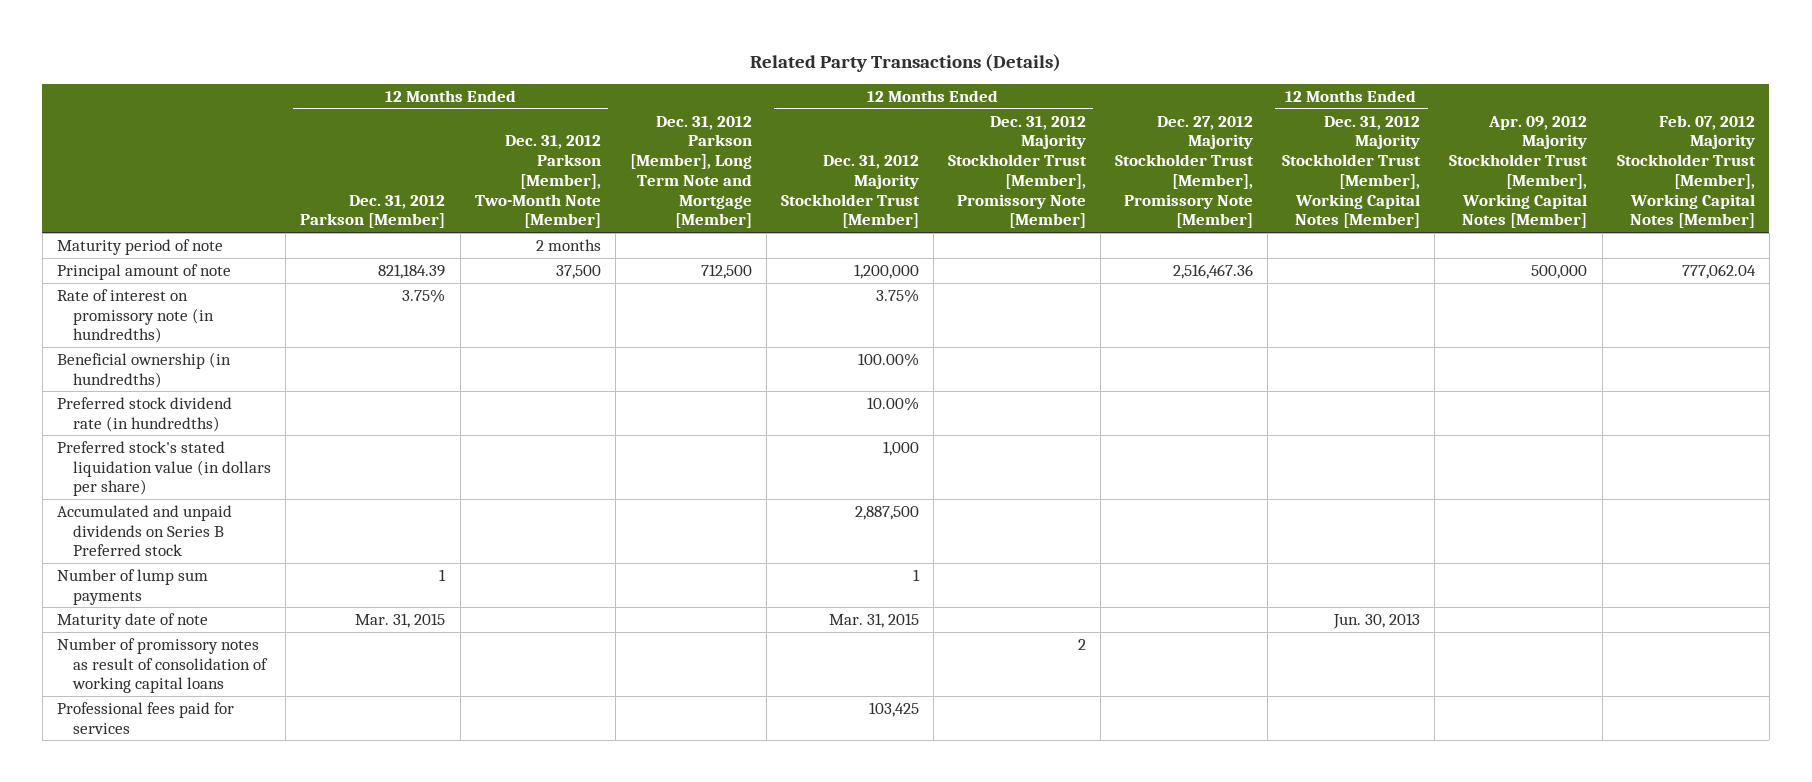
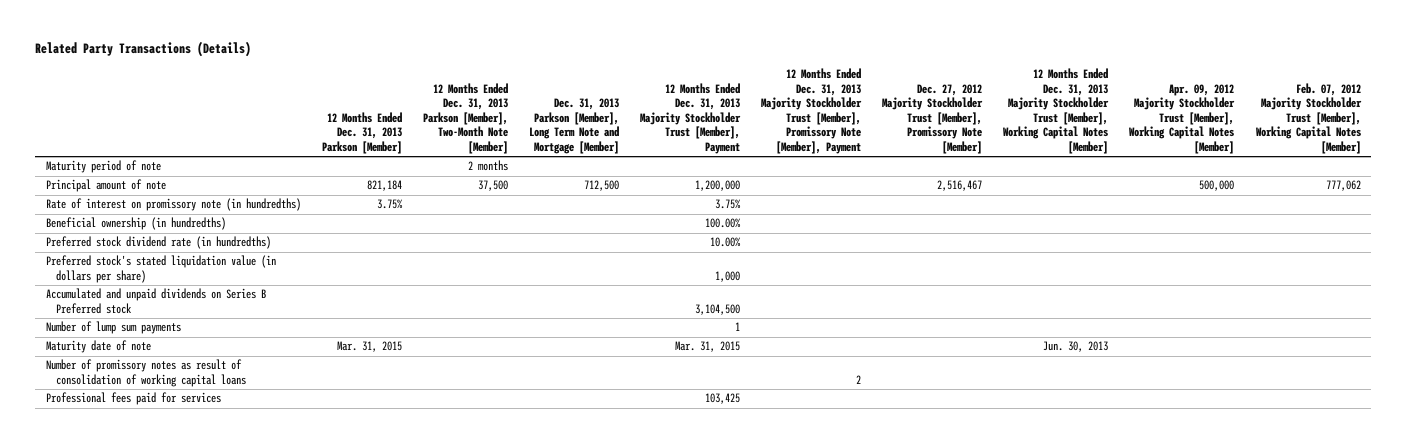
- | 12 Months Ended Dec. 31, 2012 Parkson [Member] | 12 Months Ended Dec. 31, 2012 Parkson [Member], Two-Month Note [Member] | Dec. 31, 2012 Parkson [Member], Long Term Note and Mortgage [Member] | 12 Months Ended Dec. 31, 2012 Majority Stockholder Trust [Member] | 12 Months Ended Dec. 31, 2012 Majority Stockholder Trust [Member], Promissory Note [Member] | Dec. 27, 2012 Majority Stockholder Trust [Member], Promissory Note [Member] | 12 Months Ended Dec. 31, 2012 Majority Stockholder Trust [Member], Working Capital Notes [Member] | Apr. 09, 2012 Majority Stockholder Trust [Member], Working Capital Notes [Member] | Feb. 07, 2012 Majority Stockholder Trust [Member], Working Capital Notes [Member]
+ | 12 Months Ended Dec. 31, 2013 Parkson [Member] | 12 Months Ended Dec. 31, 2013 Parkson [Member], Two-Month Note [Member] | Dec. 31, 2013 Parkson [Member], Long Term Note and Mortgage [Member] | 12 Months Ended Dec. 31, 2013 Majority Stockholder Trust [Member], Payment | 12 Months Ended Dec. 31, 2013 Majority Stockholder Trust [Member], Promissory Note [Member], Payment | Dec. 27, 2012 Majority Stockholder Trust [Member], Promissory Note [Member] | 12 Months Ended Dec. 31, 2013 Majority Stockholder Trust [Member], Working Capital Notes [Member] | Apr. 09, 2012 Majority Stockholder Trust [Member], Working Capital Notes [Member] | Feb. 07, 2012 Majority Stockholder Trust [Member], Working Capital Notes [Member]
- Principal amount of note | 821,184.39 | 37,500 | 712,500 | 1,200,000 | | 2,516,467.36 | | 500,000 | 777,062.04
+ Principal amount of note | 821,184 | 37,500 | 712,500 | 1,200,000 | | 2,516,467 | | 500,000 | 777,062

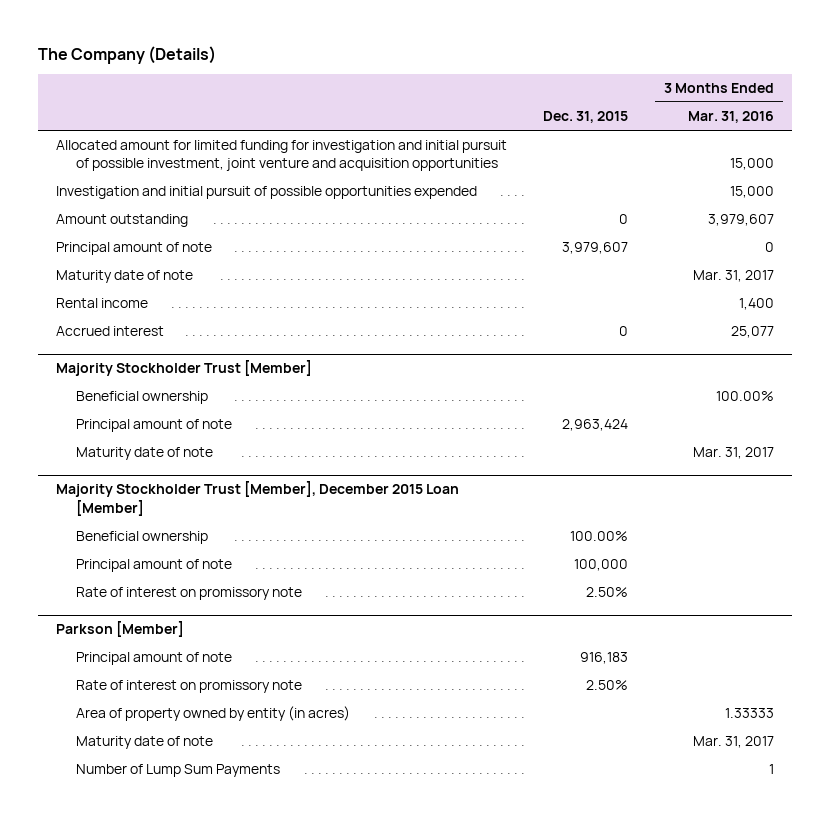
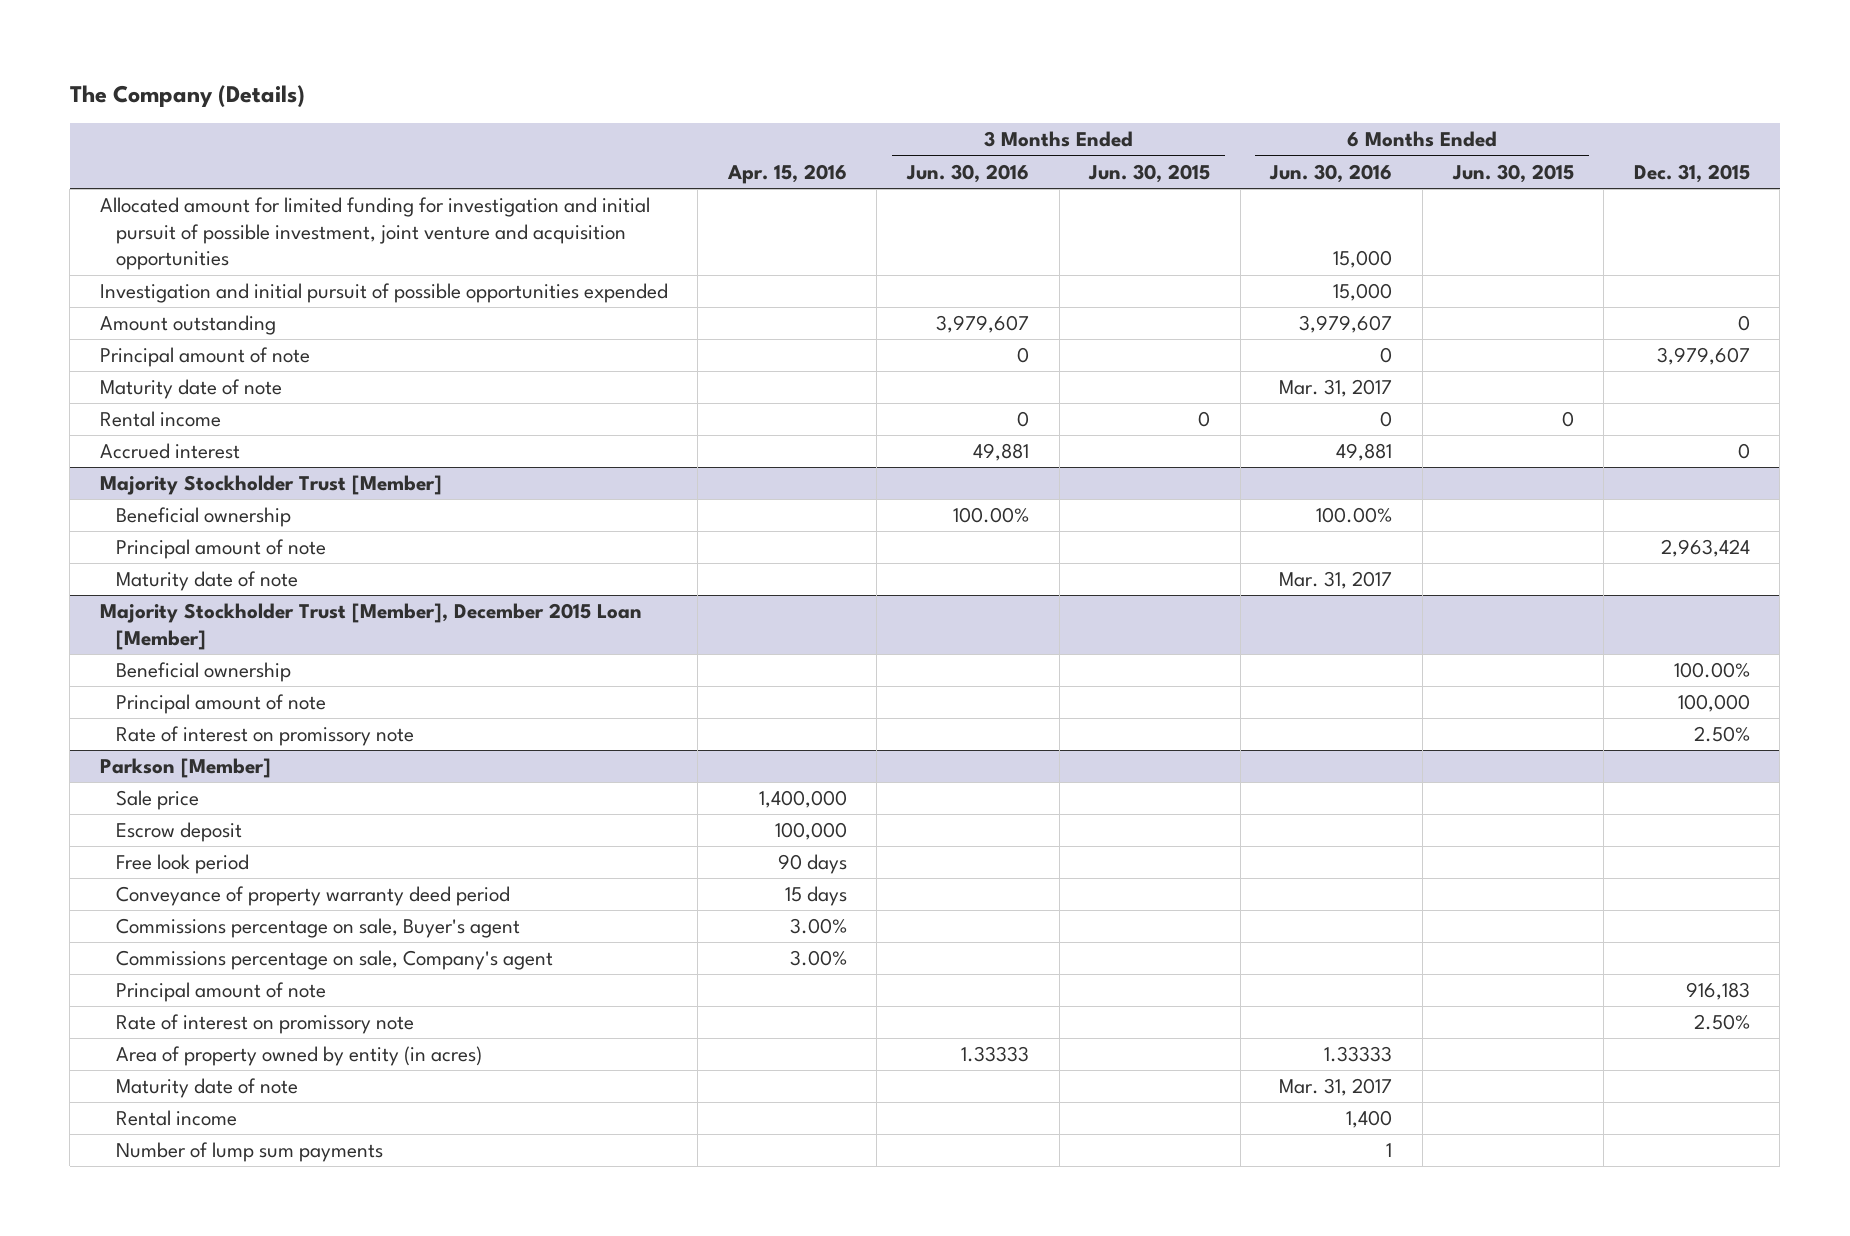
- | Dec. 31, 2015 | 3 Months Ended Mar. 31, 2016
+ | Apr. 15, 2016 | 3 Months Ended Jun. 30, 2016 | 3 Months Ended Jun. 30, 2015 | 6 Months Ended Jun. 30, 2016 | 6 Months Ended Jun. 30, 2015 | Dec. 31, 2015
@ Parkson [Member]
+ Sale price | 1,400,000 | | | | |
+ Escrow deposit | 100,000 | | | | |
+ Free look period | 90 days | | | | |
+ Conveyance of property warranty deed period | 15 days | | | | |
+ Commissions percentage on sale, Buyer's agent | 3.00% | | | | |
+ Commissions percentage on sale, Company's agent | 3.00% | | | | |
- Number of Lump Sum Payments | | 1
+ Rental income | | | | 1,400 | |
+ Number of lump sum payments | | | | 1 | |

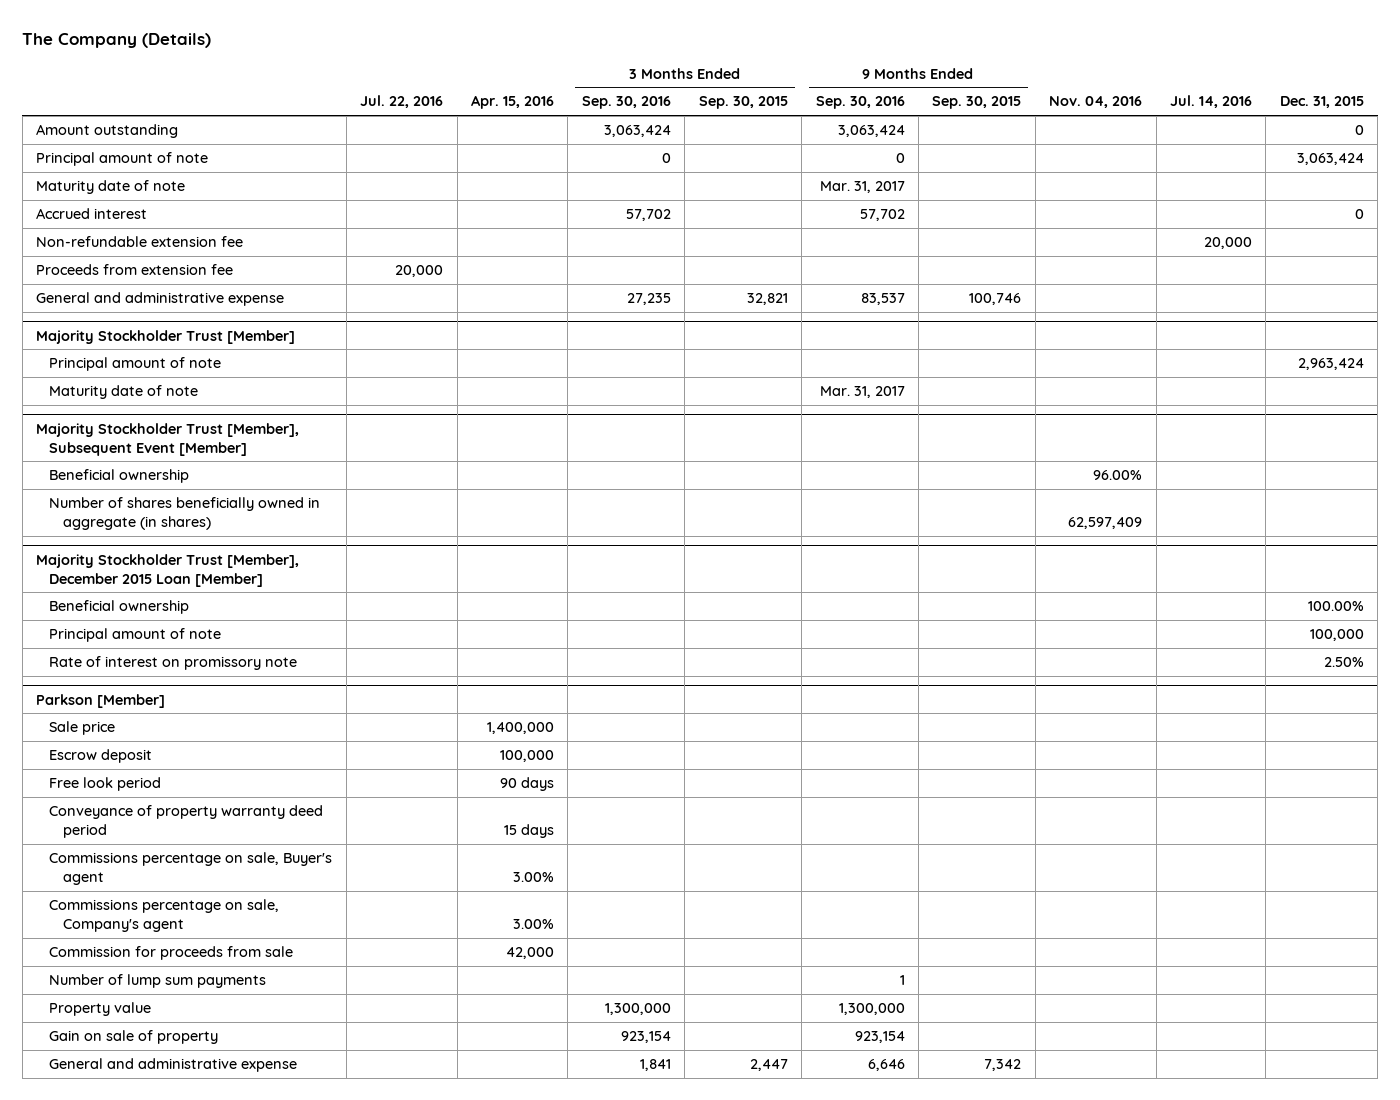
- | Apr. 15, 2016 | 3 Months Ended Jun. 30, 2016 | 3 Months Ended Jun. 30, 2015 | 6 Months Ended Jun. 30, 2016 | 6 Months Ended Jun. 30, 2015 | Dec. 31, 2015
+ | Jul. 22, 2016 | Apr. 15, 2016 | 3 Months Ended Sep. 30, 2016 | 3 Months Ended Sep. 30, 2015 | 9 Months Ended Sep. 30, 2016 | 9 Months Ended Sep. 30, 2015 | Nov. 04, 2016 | Jul. 14, 2016 | Dec. 31, 2015
- Allocated amount for limited funding for investigation and initial pursuit of possible investment, joint venture and acquisition opportunities | | | | 15,000 | |
- Investigation and initial pursuit of possible opportunities expended | | | | 15,000 | |
- Principal amount of note | | 0 | | 0 | | 3,979,607
+ Principal amount of note | | | 0 | | 0 | | | | 3,063,424
- Rental income | | 0 | 0 | 0 | 0 |
+ Non-refundable extension fee | | | | | | | | 20,000 |
+ Proceeds from extension fee | 20,000 | | | | | | | |
+ General and administrative expense | | | 27,235 | 32,821 | 83,537 | 100,746 | | |
@ Majority Stockholder Trust [Member]
- Beneficial ownership | | 100.00% | | 100.00% | |
+ Majority Stockholder Trust [Member], Subsequent Event [Member]
+ Beneficial ownership | | | | | | | 96.00% | |
+ Number of shares beneficially owned in aggregate (in shares) | | | | | | | 62,597,409 | |
@ Parkson [Member]
- Principal amount of note | | | | | | 916,183
- Rate of interest on promissory note | | | | | | 2.50%
- Area of property owned by entity (in acres) | | 1.33333 | | 1.33333 | |
- Maturity date of note | | | | Mar. 31, 2017 | |
- Rental income | | | | 1,400 | |
+ Commission for proceeds from sale | | 42,000 | | | | | | |
+ Property value | | | 1,300,000 | | 1,300,000 | | | |
+ Gain on sale of property | | | 923,154 | | 923,154 | | | |
+ General and administrative expense | | | 1,841 | 2,447 | 6,646 | 7,342 | | |

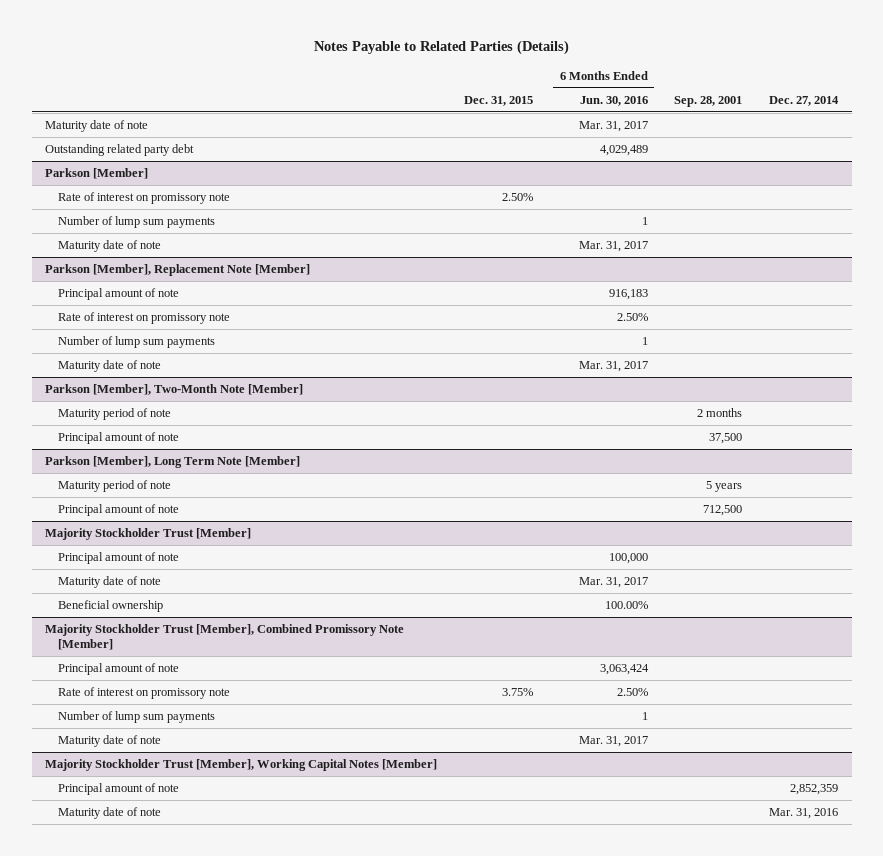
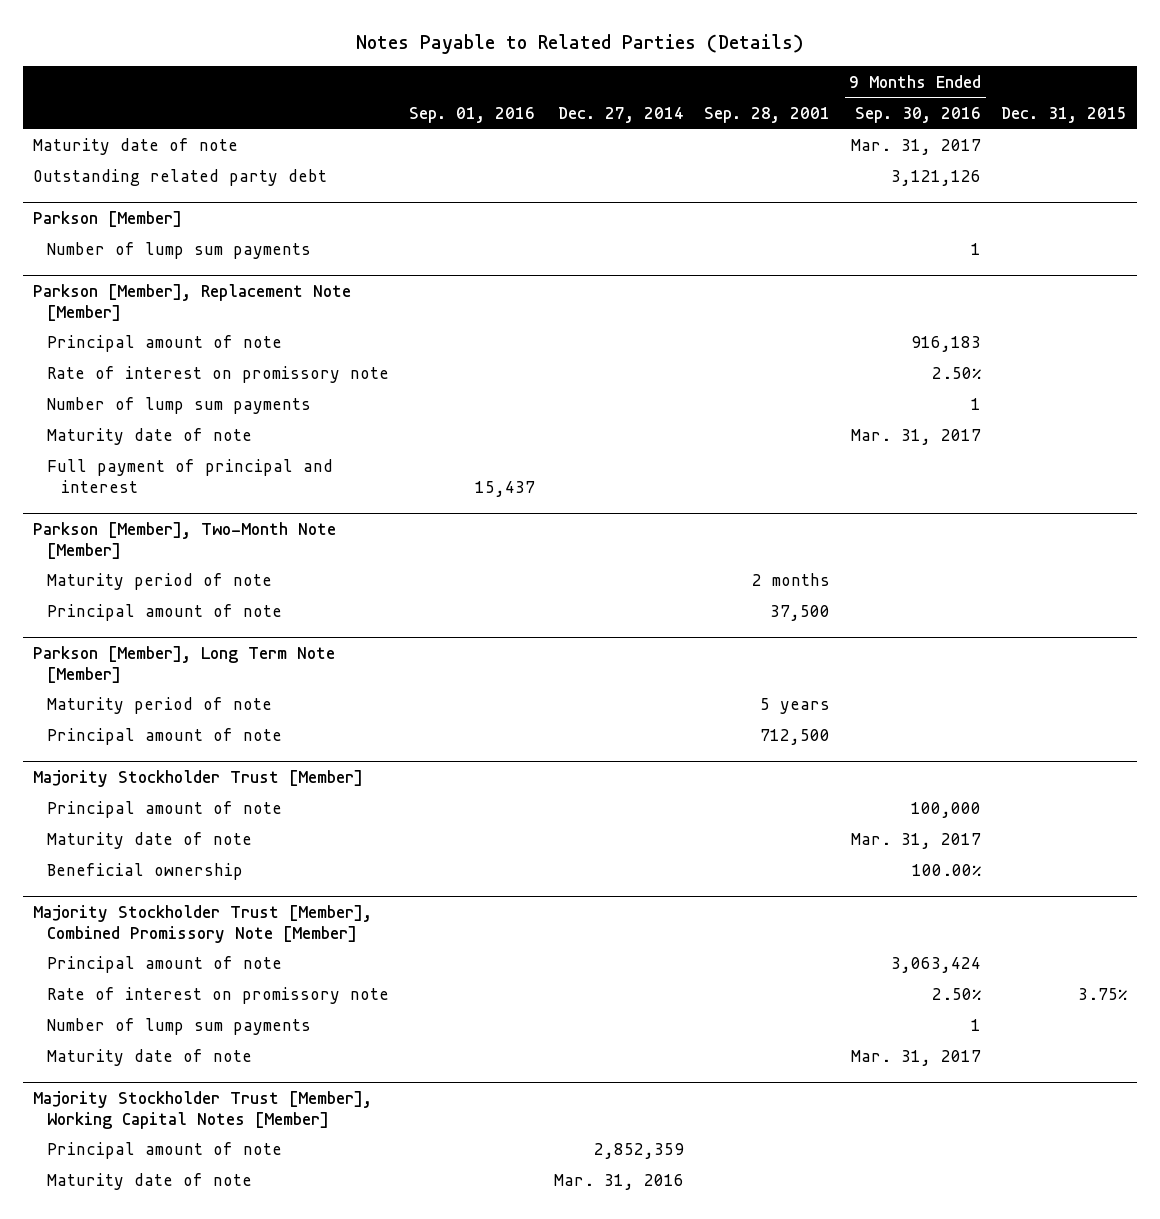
- | Dec. 31, 2015 | 6 Months Ended Jun. 30, 2016 | Sep. 28, 2001 | Dec. 27, 2014
+ | Sep. 01, 2016 | Dec. 27, 2014 | Sep. 28, 2001 | 9 Months Ended Sep. 30, 2016 | Dec. 31, 2015
@ Parkson [Member]
- Rate of interest on promissory note | 2.50% | | |
- Maturity date of note | | Mar. 31, 2017 | |
@ Parkson [Member], Replacement Note [Member]
+ Full payment of principal and interest | 15,437 | | | |

